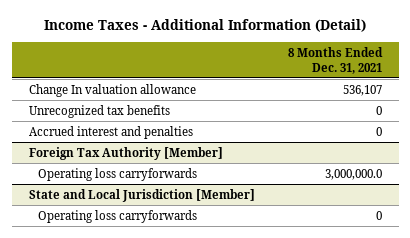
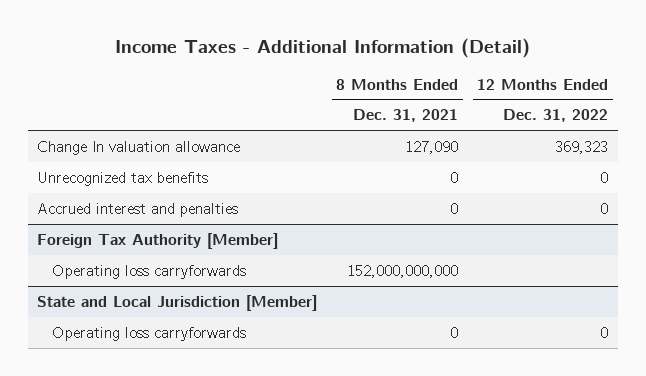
- | 8 Months Ended Dec. 31, 2021
+ | 8 Months Ended Dec. 31, 2021 | 12 Months Ended Dec. 31, 2022
- Change In valuation allowance | 536,107
+ Change In valuation allowance | 127,090 | 369,323
@ Foreign Tax Authority [Member]
- Operating loss carryforwards | 3,000,000.0
+ Operating loss carryforwards | 152,000,000,000 |

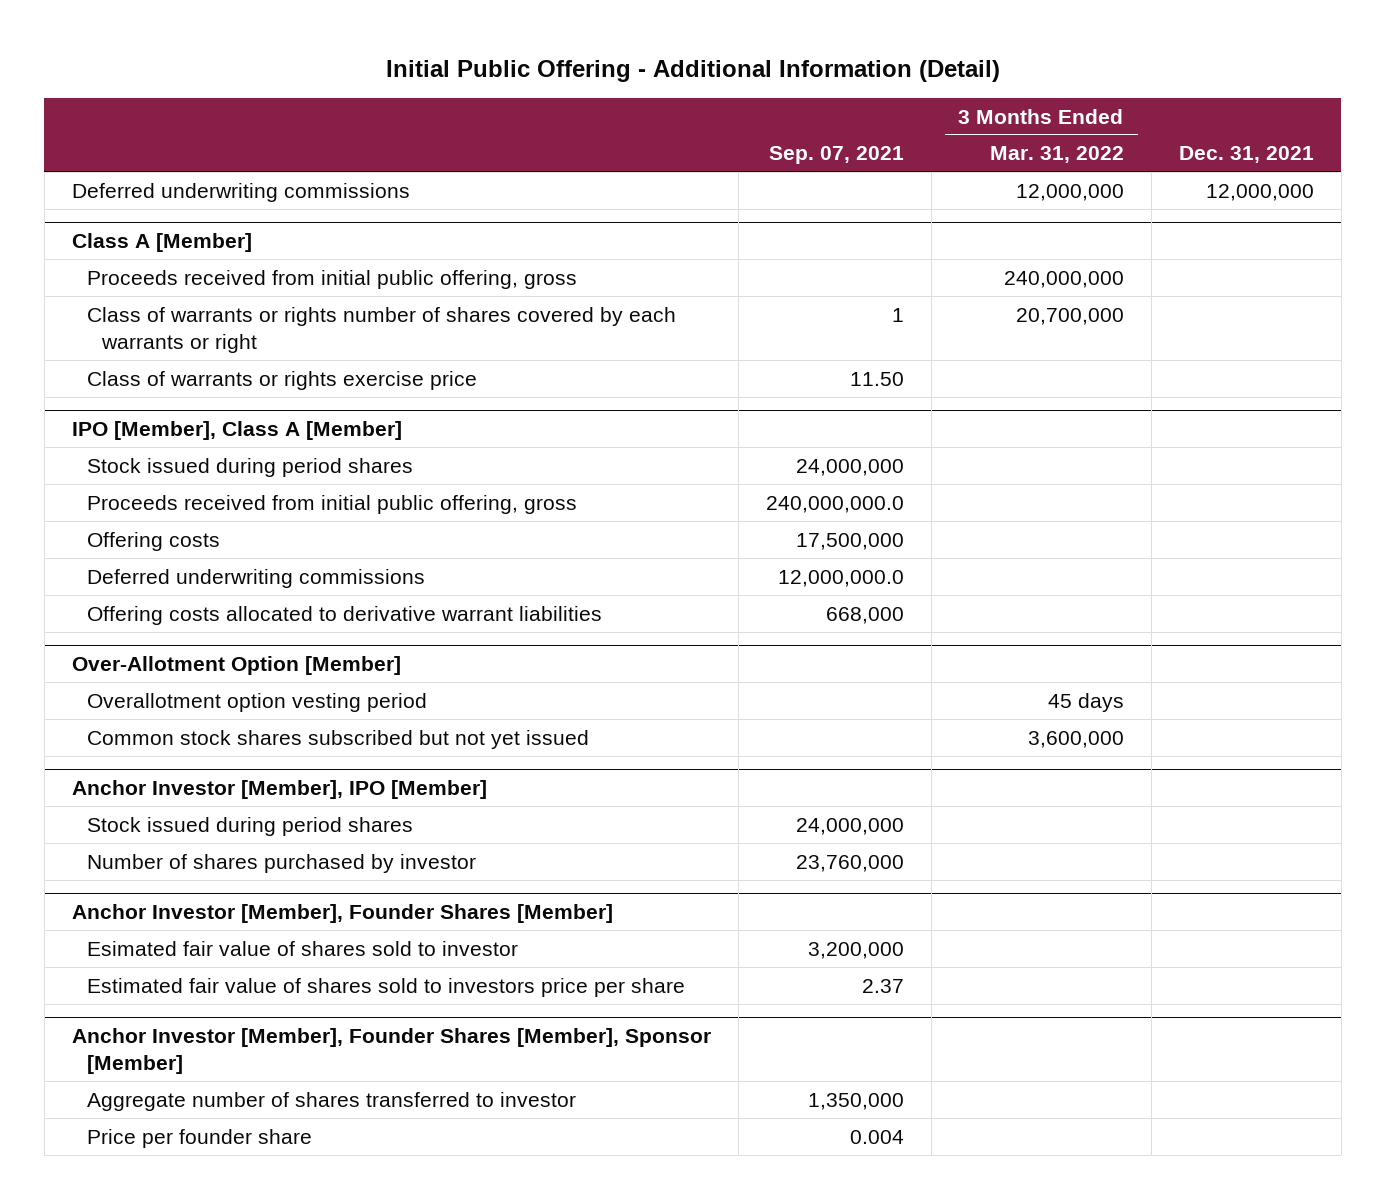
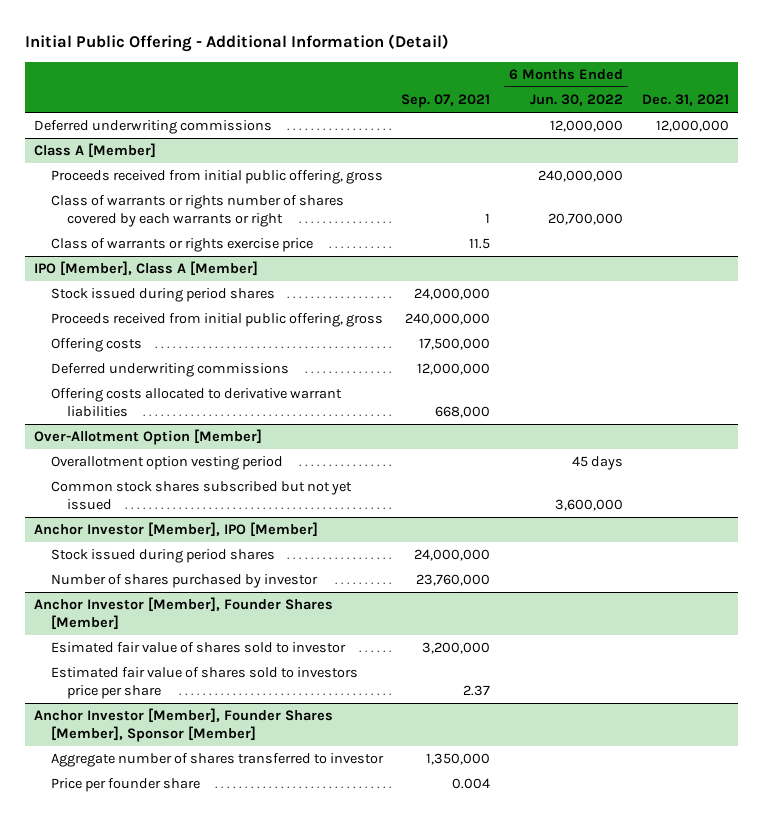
- | Sep. 07, 2021 | 3 Months Ended Mar. 31, 2022 | Dec. 31, 2021
+ | Sep. 07, 2021 | 6 Months Ended Jun. 30, 2022 | Dec. 31, 2021
@ Class A [Member]
- Class of warrants or rights exercise price | 11.50 | |
+ Class of warrants or rights exercise price | 11.5 | |
@ IPO [Member], Class A [Member]
- Proceeds received from initial public offering, gross | 240,000,000.0 | |
+ Proceeds received from initial public offering, gross | 240,000,000 | |
- Deferred underwriting commissions | 12,000,000.0 | |
+ Deferred underwriting commissions | 12,000,000 | |

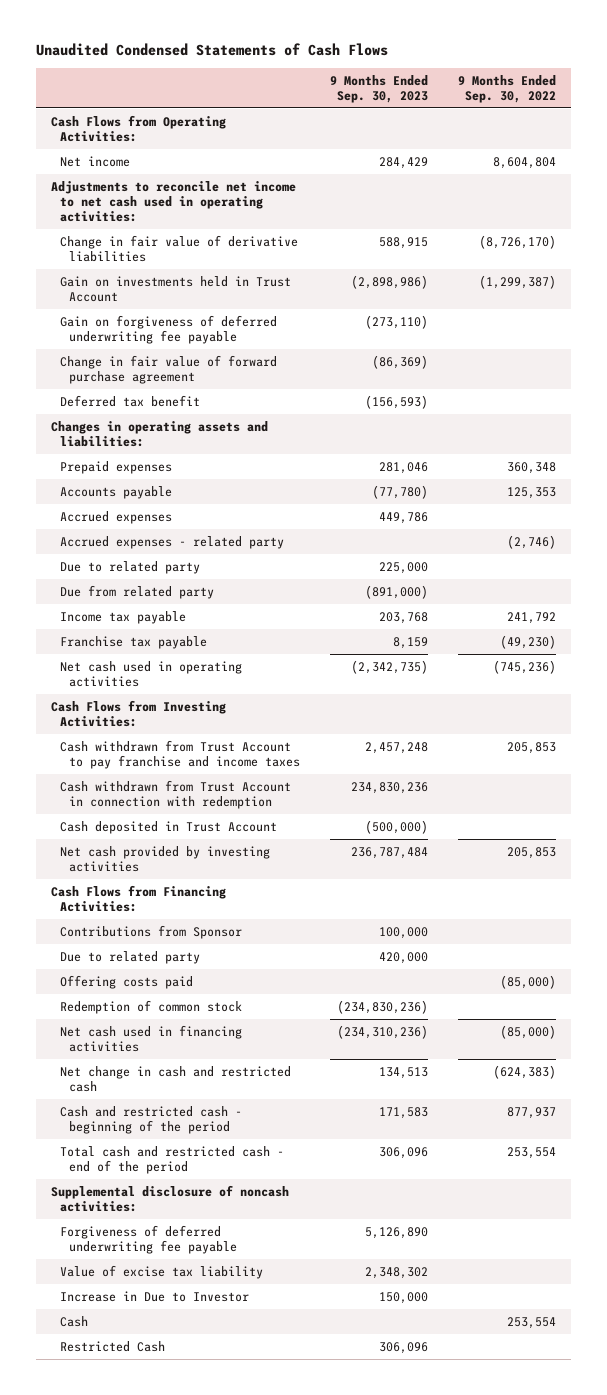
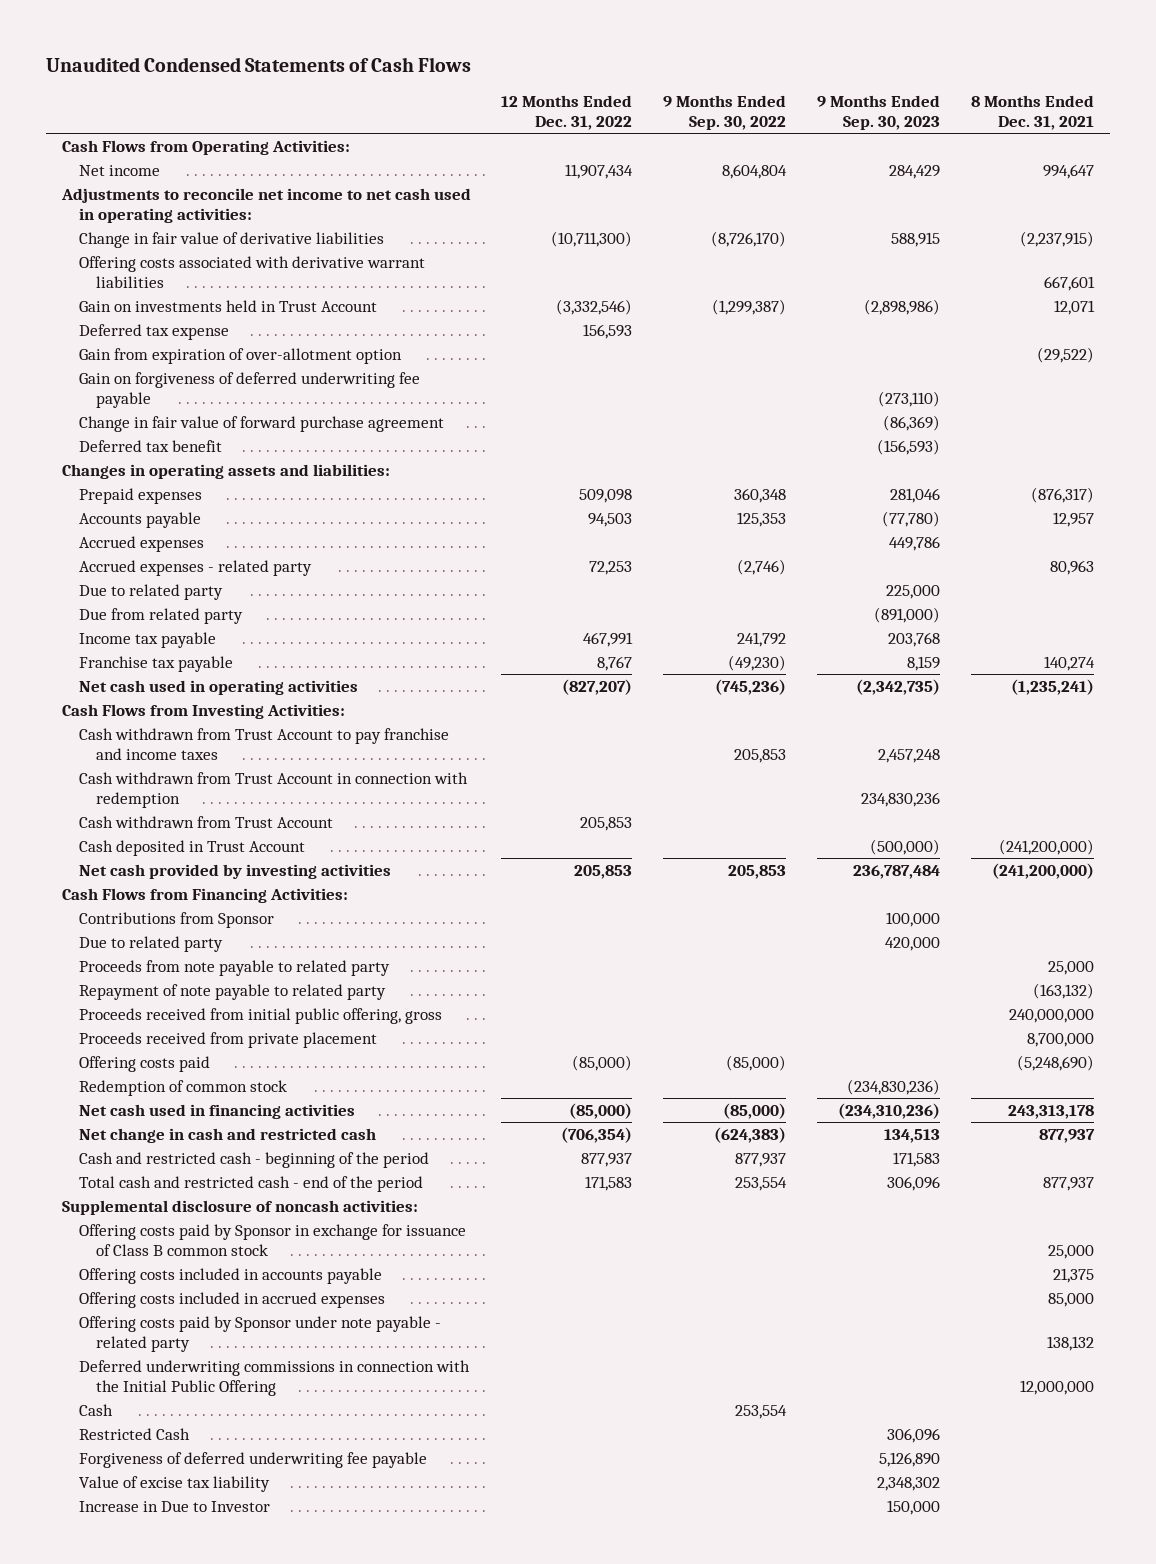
- | 9 Months Ended Sep. 30, 2023 | 9 Months Ended Sep. 30, 2022
+ | 12 Months Ended Dec. 31, 2022 | 9 Months Ended Sep. 30, 2022 | 9 Months Ended Sep. 30, 2023 | 8 Months Ended Dec. 31, 2021
+ Offering costs associated with derivative warrant liabilities | | | | 667,601
+ Deferred tax expense | 156,593 | | |
+ Gain from expiration of over-allotment option | | | | (29,522)
+ Cash withdrawn from Trust Account | 205,853 | | |
+ Proceeds from note payable to related party | | | | 25,000
+ Repayment of note payable to related party | | | | (163,132)
+ Proceeds received from initial public offering, gross | | | | 240,000,000
+ Proceeds received from private placement | | | | 8,700,000
+ Offering costs paid by Sponsor in exchange for issuance of Class B common stock | | | | 25,000
+ Offering costs included in accounts payable | | | | 21,375
+ Offering costs included in accrued expenses | | | | 85,000
+ Offering costs paid by Sponsor under note payable - related party | | | | 138,132
+ Deferred underwriting commissions in connection with the Initial Public Offering | | | | 12,000,000
moved up: Cash | | 253,554 | |
moved up: Restricted Cash | | | 306,096 |

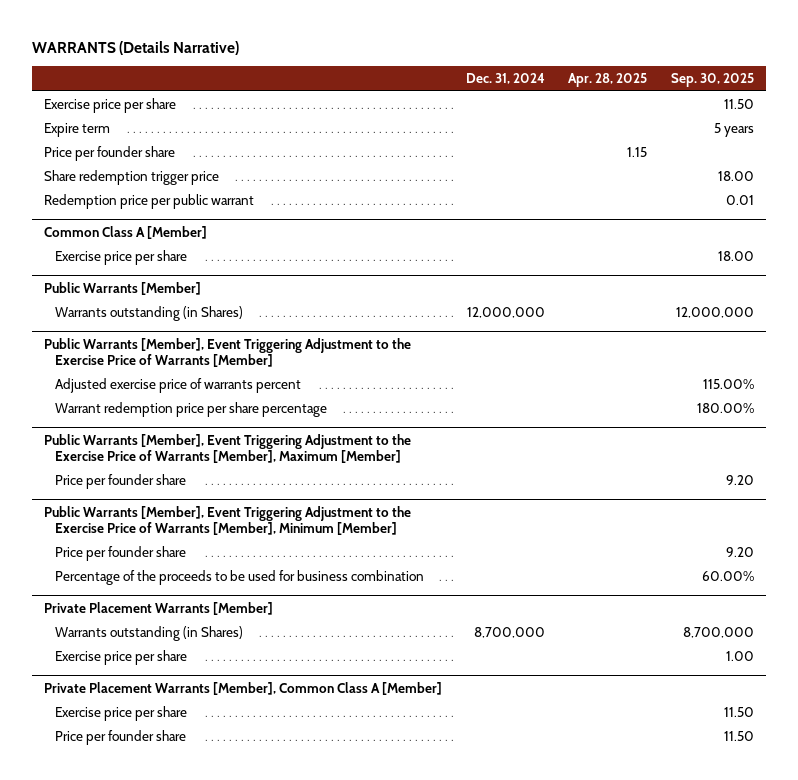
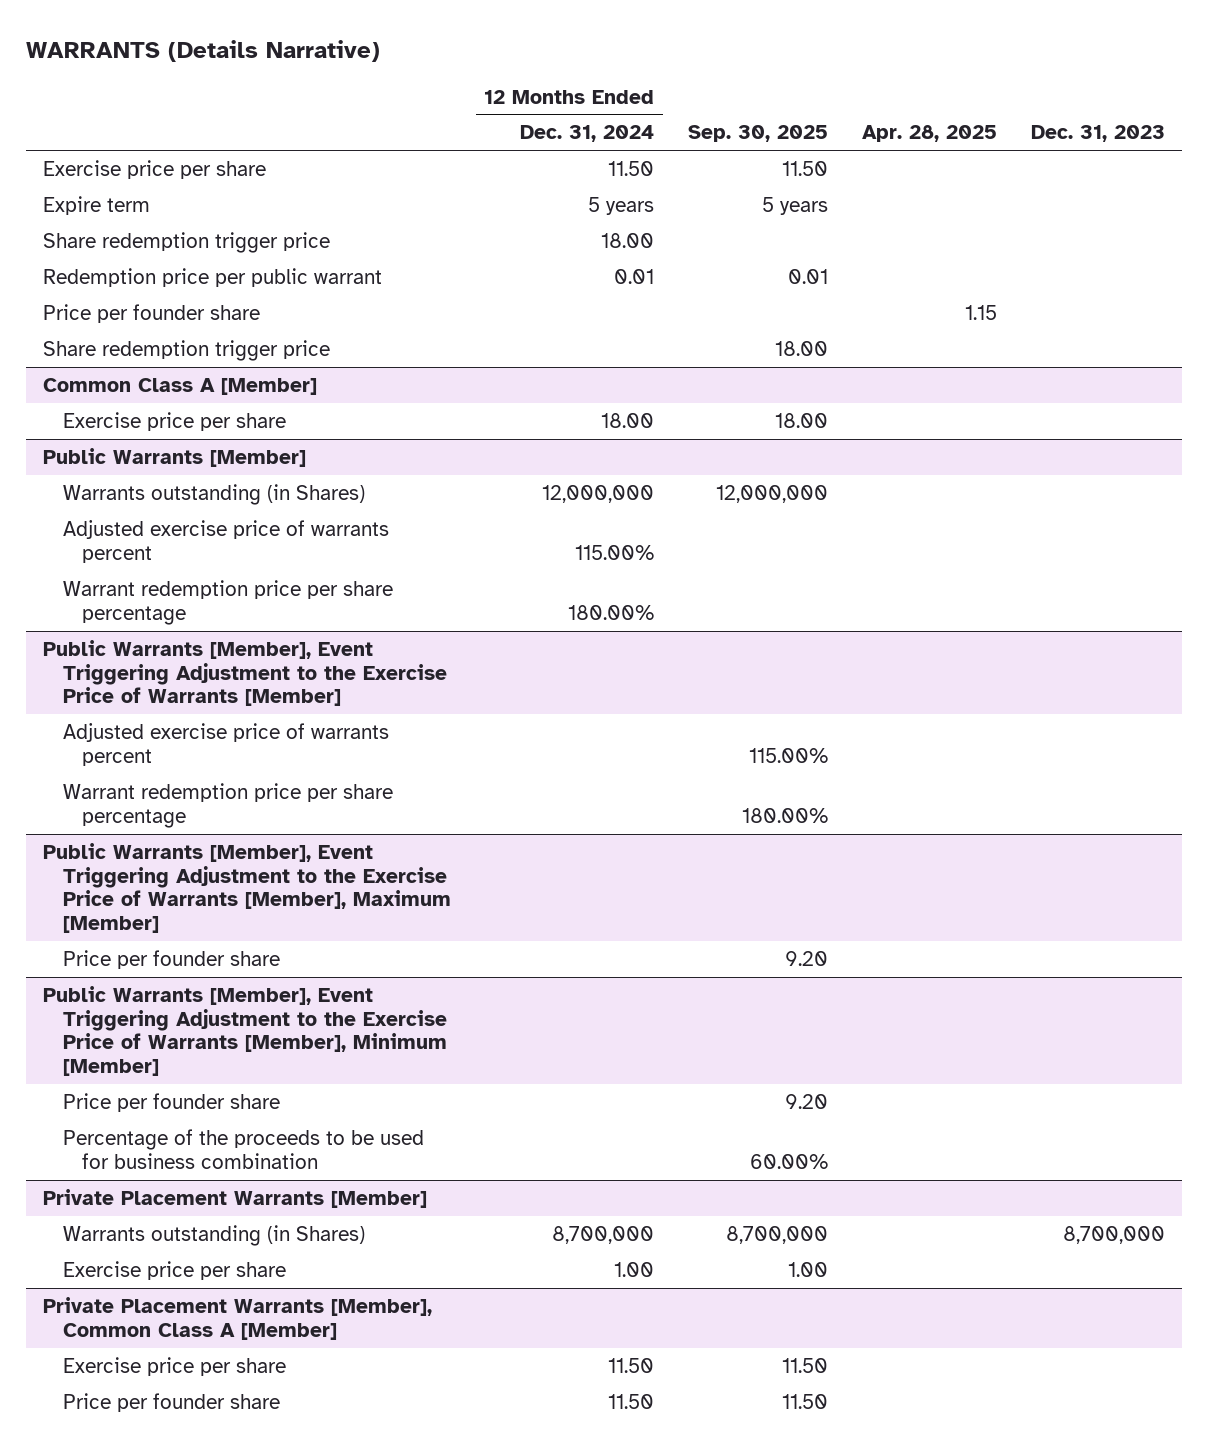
- | Dec. 31, 2024 | Apr. 28, 2025 | Sep. 30, 2025
+ | 12 Months Ended Dec. 31, 2024 | Sep. 30, 2025 | Apr. 28, 2025 | Dec. 31, 2023
+ Share redemption trigger price | 18.00 | | |
moved up: Redemption price per public warrant | 0.01 | 0.01 | |
@ Public Warrants [Member]
+ Adjusted exercise price of warrants percent | 115.00% | | |
+ Warrant redemption price per share percentage | 180.00% | | |

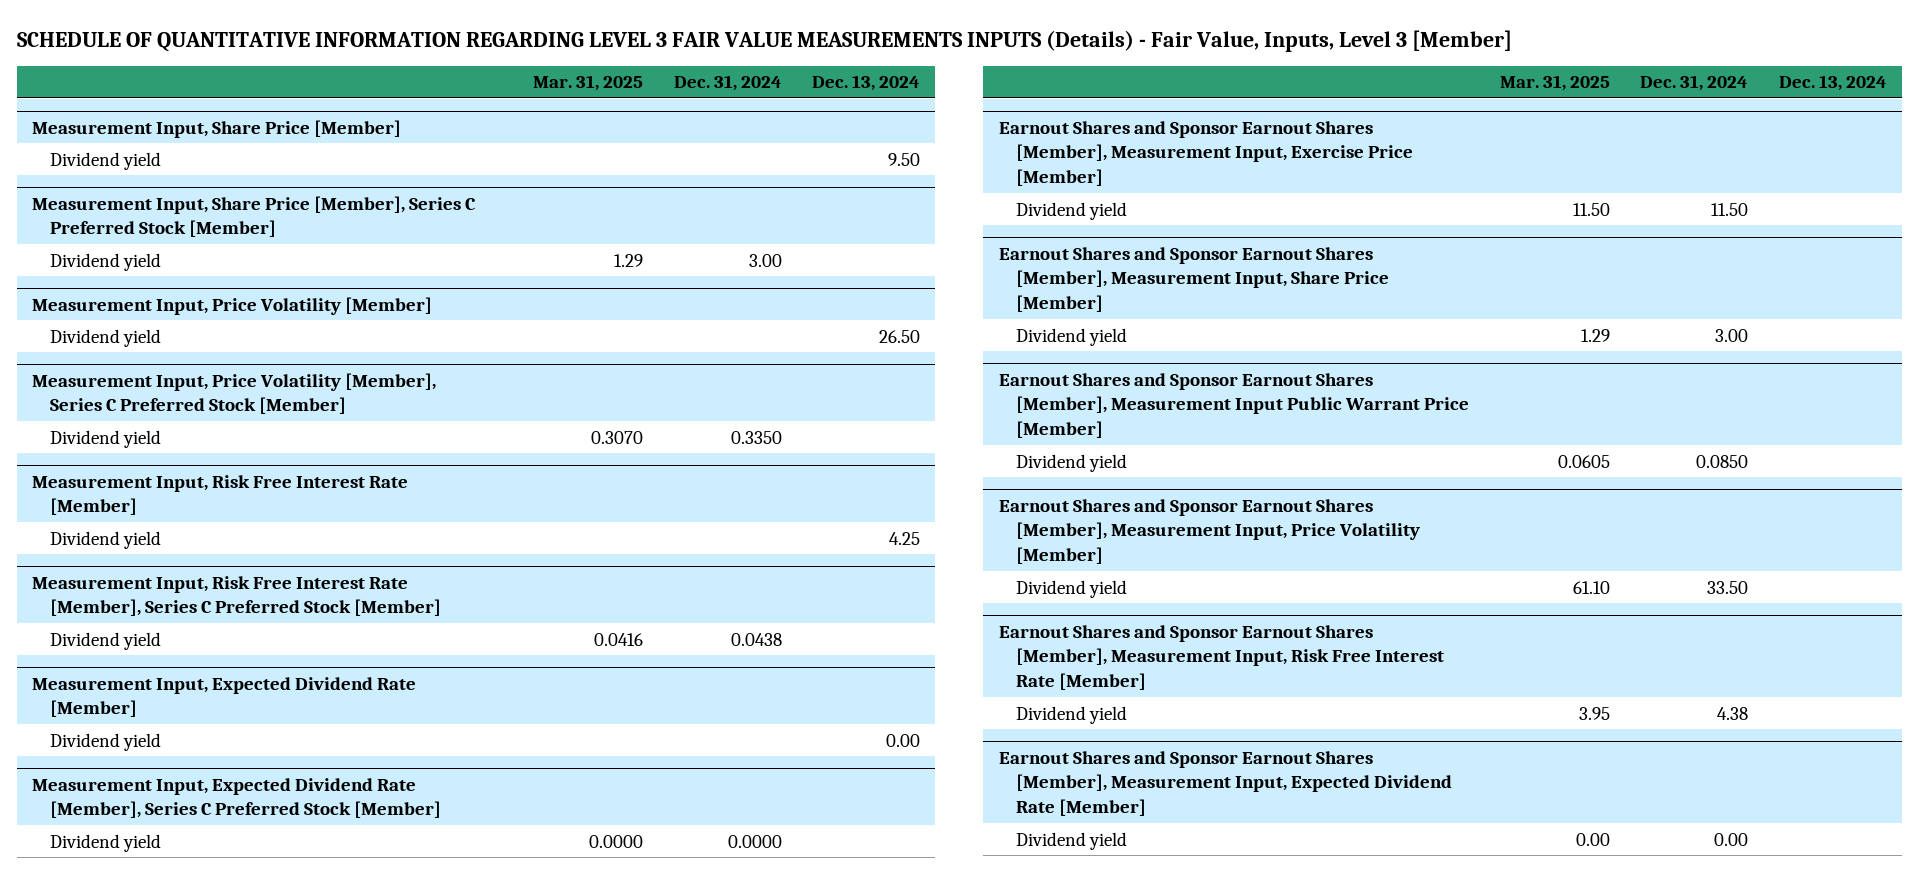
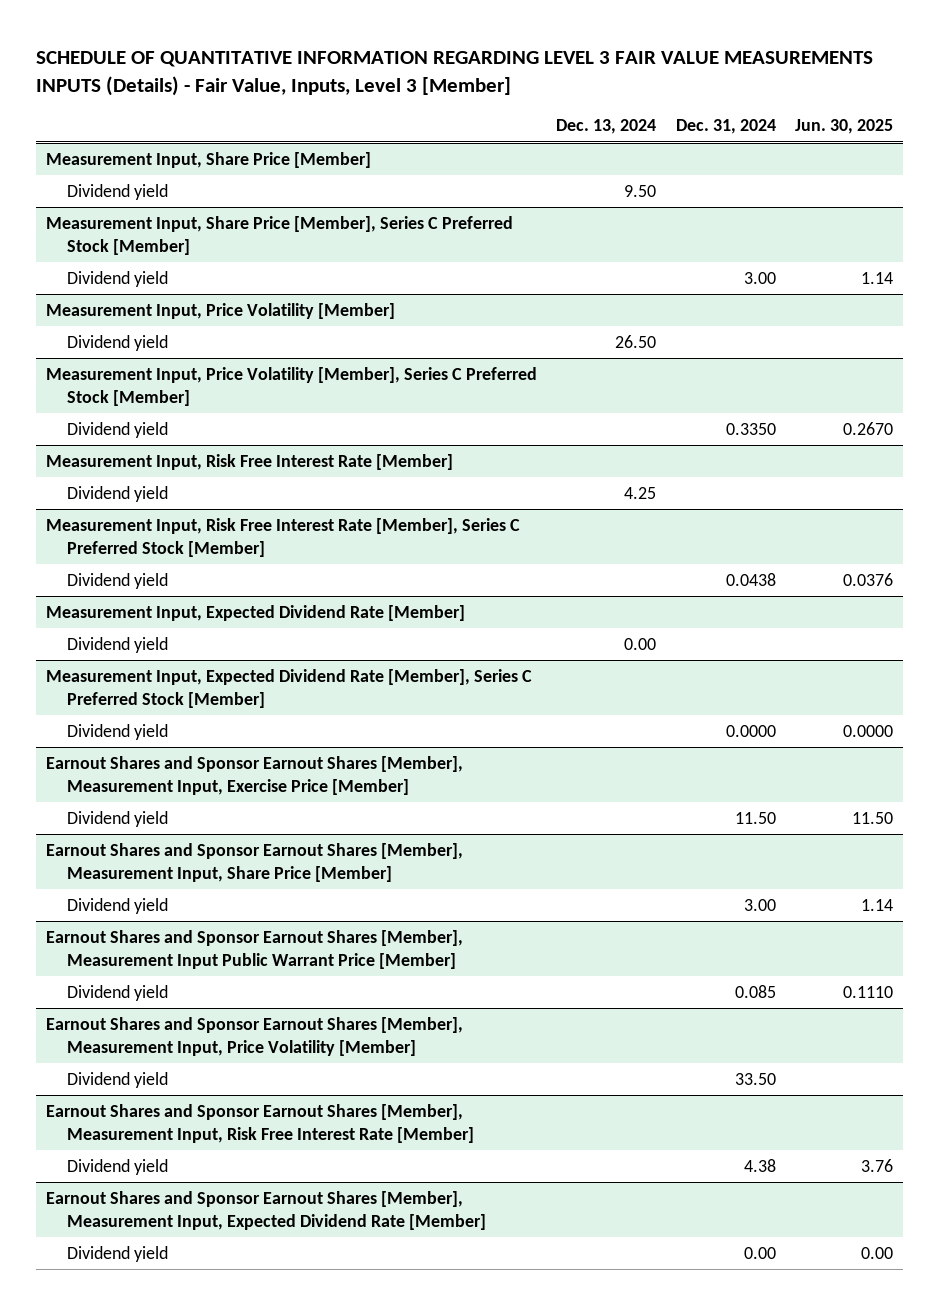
- | Mar. 31, 2025 | Dec. 31, 2024 | Dec. 13, 2024
+ | Dec. 13, 2024 | Dec. 31, 2024 | Jun. 30, 2025
@ Earnout Shares and Sponsor Earnout Shares [Member], Measurement Input Public Warrant Price [Member]
- Dividend yield | 0.0605 | 0.0850 |
+ Dividend yield | | 0.085 | 0.1110

